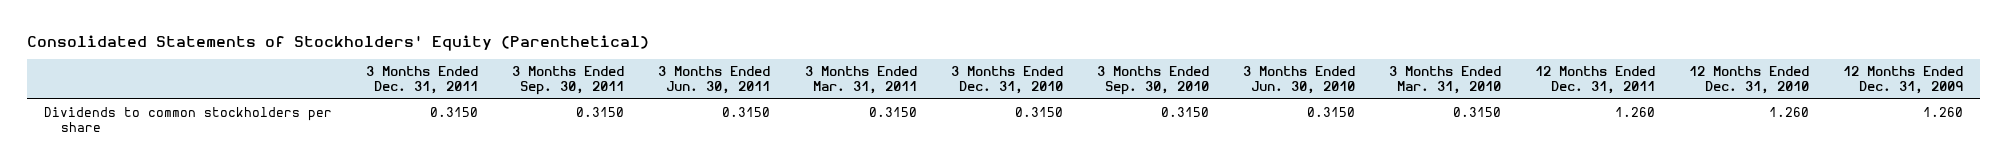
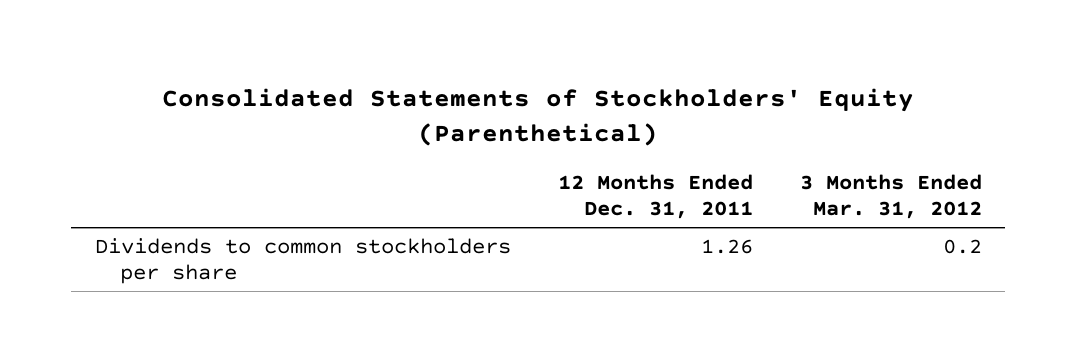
- | 3 Months Ended Dec. 31, 2011 | 3 Months Ended Sep. 30, 2011 | 3 Months Ended Jun. 30, 2011 | 3 Months Ended Mar. 31, 2011 | 3 Months Ended Dec. 31, 2010 | 3 Months Ended Sep. 30, 2010 | 3 Months Ended Jun. 30, 2010 | 3 Months Ended Mar. 31, 2010 | 12 Months Ended Dec. 31, 2011 | 12 Months Ended Dec. 31, 2010 | 12 Months Ended Dec. 31, 2009
+ | 12 Months Ended Dec. 31, 2011 | 3 Months Ended Mar. 31, 2012
- Dividends to common stockholders per share | 0.3150 | 0.3150 | 0.3150 | 0.3150 | 0.3150 | 0.3150 | 0.3150 | 0.3150 | 1.260 | 1.260 | 1.260
+ Dividends to common stockholders per share | 1.26 | 0.2

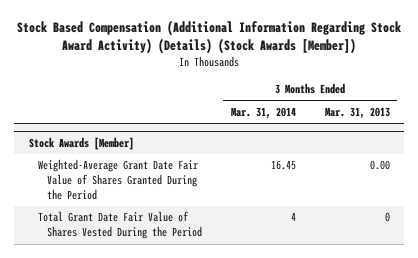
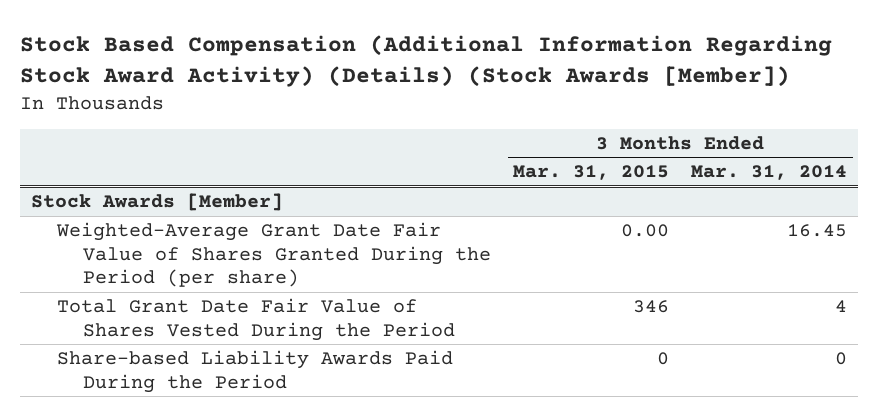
- | 3 Months Ended Mar. 31, 2014 | 3 Months Ended Mar. 31, 2013
+ | 3 Months Ended Mar. 31, 2015 | 3 Months Ended Mar. 31, 2014
@ Stock Awards [Member]
- Weighted-Average Grant Date Fair Value of Shares Granted During the Period | 16.45 | 0.00
+ Weighted-Average Grant Date Fair Value of Shares Granted During the Period (per share) | 0.00 | 16.45
+ Share-based Liability Awards Paid During the Period | 0 | 0

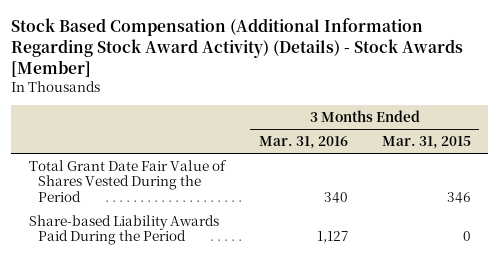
- Stock Based Compensation (Additional Information Regarding Stock Award Activity) (Details) (Stock Awards [Member])
+ Stock Based Compensation (Additional Information Regarding Stock Award Activity) (Details) - Stock Awards [Member]
- | 3 Months Ended Mar. 31, 2015 | 3 Months Ended Mar. 31, 2014
+ | 3 Months Ended Mar. 31, 2016 | 3 Months Ended Mar. 31, 2015
- Stock Awards [Member]
- Weighted-Average Grant Date Fair Value of Shares Granted During the Period (per share) | 0.00 | 16.45

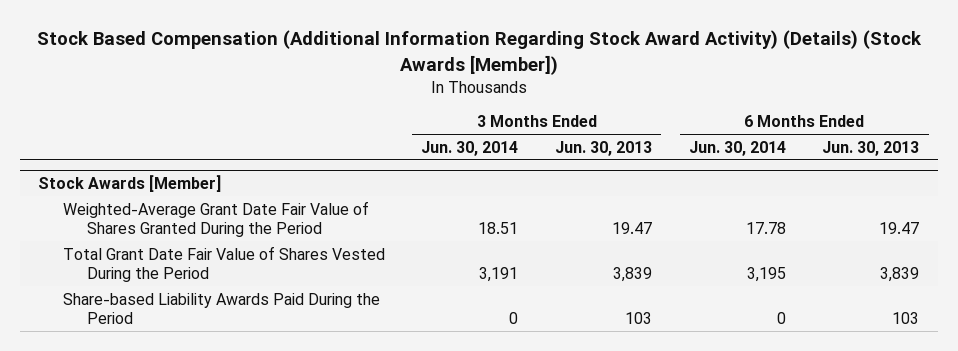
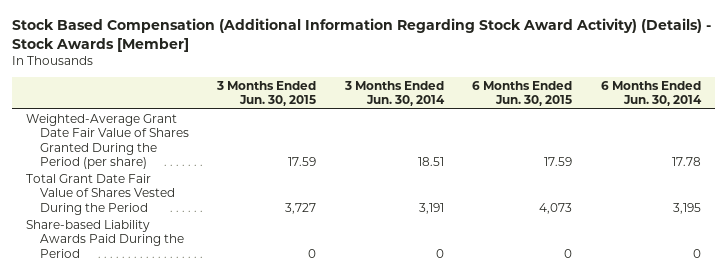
- Stock Based Compensation (Additional Information Regarding Stock Award Activity) (Details) (Stock Awards [Member])
+ Stock Based Compensation (Additional Information Regarding Stock Award Activity) (Details) - Stock Awards [Member]
- | 3 Months Ended Jun. 30, 2014 | 3 Months Ended Jun. 30, 2013 | 6 Months Ended Jun. 30, 2014 | 6 Months Ended Jun. 30, 2013
+ | 3 Months Ended Jun. 30, 2015 | 3 Months Ended Jun. 30, 2014 | 6 Months Ended Jun. 30, 2015 | 6 Months Ended Jun. 30, 2014
- Stock Awards [Member]
- Weighted-Average Grant Date Fair Value of Shares Granted During the Period | 18.51 | 19.47 | 17.78 | 19.47
+ Weighted-Average Grant Date Fair Value of Shares Granted During the Period (per share) | 17.59 | 18.51 | 17.59 | 17.78

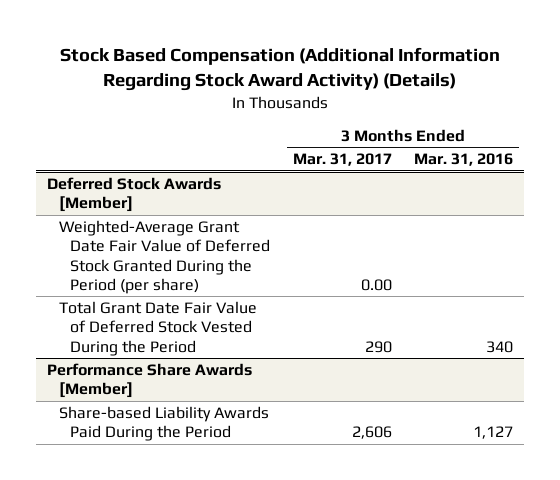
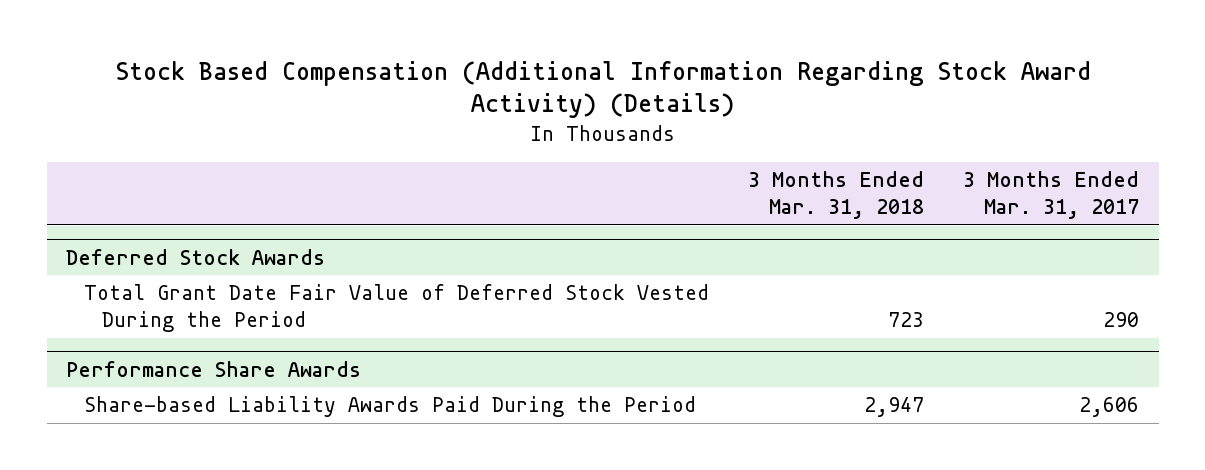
- | 3 Months Ended Mar. 31, 2017 | 3 Months Ended Mar. 31, 2016
+ | 3 Months Ended Mar. 31, 2018 | 3 Months Ended Mar. 31, 2017
- Deferred Stock Awards [Member]
- Weighted-Average Grant Date Fair Value of Deferred Stock Granted During the Period (per share) | 0.00 |
+ Deferred Stock Awards
- Performance Share Awards [Member]
+ Performance Share Awards

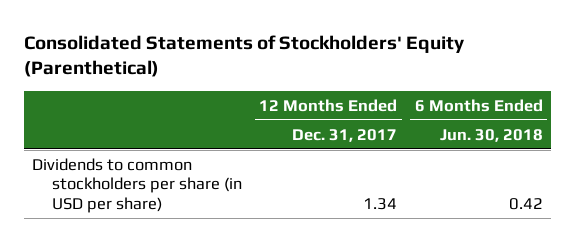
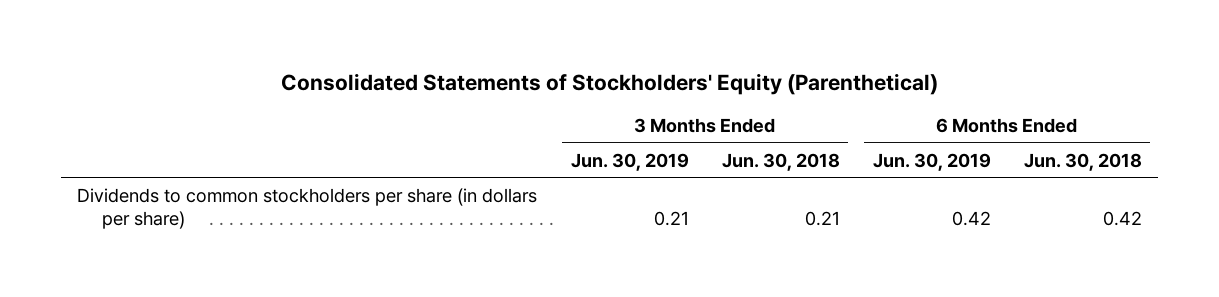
- | 12 Months Ended Dec. 31, 2017 | 6 Months Ended Jun. 30, 2018
+ | 3 Months Ended Jun. 30, 2019 | 3 Months Ended Jun. 30, 2018 | 6 Months Ended Jun. 30, 2019 | 6 Months Ended Jun. 30, 2018
- Dividends to common stockholders per share (in USD per share) | 1.34 | 0.42
+ Dividends to common stockholders per share (in dollars per share) | 0.21 | 0.21 | 0.42 | 0.42

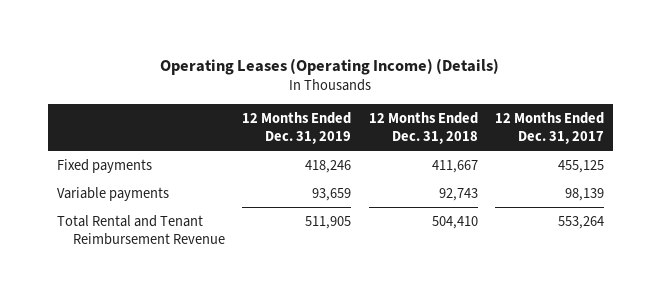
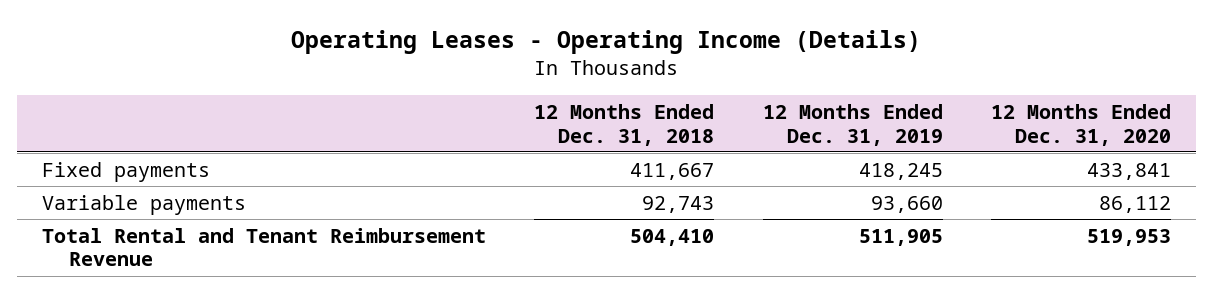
- Operating Leases (Operating Income) (Details)
+ Operating Leases - Operating Income (Details)
- | 12 Months Ended Dec. 31, 2019 | 12 Months Ended Dec. 31, 2018 | 12 Months Ended Dec. 31, 2017
+ | 12 Months Ended Dec. 31, 2018 | 12 Months Ended Dec. 31, 2019 | 12 Months Ended Dec. 31, 2020
- Fixed payments | 418,246 | 411,667 | 455,125
- Variable payments | 93,659 | 92,743 | 98,139
+ Fixed payments | 411,667 | 418,245 | 433,841
+ Variable payments | 92,743 | 93,660 | 86,112

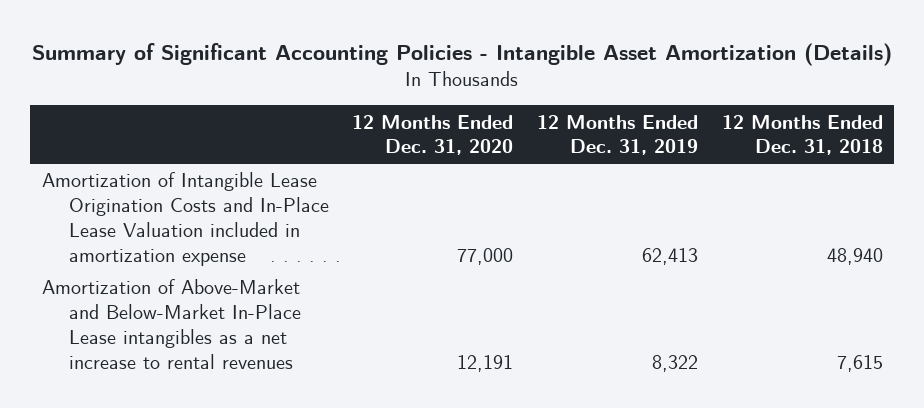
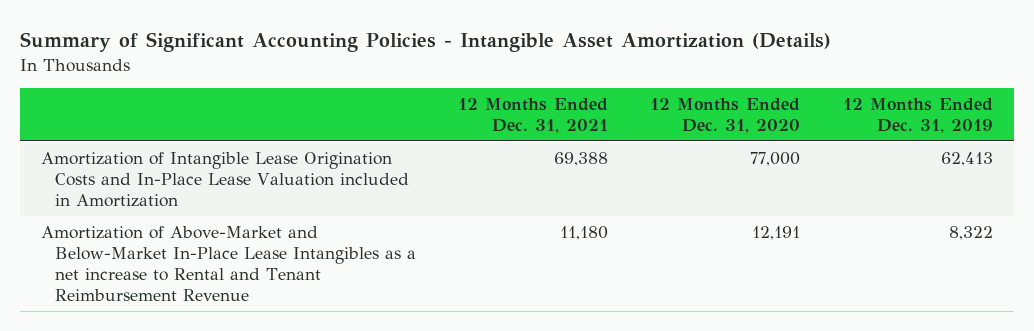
- | 12 Months Ended Dec. 31, 2020 | 12 Months Ended Dec. 31, 2019 | 12 Months Ended Dec. 31, 2018
+ | 12 Months Ended Dec. 31, 2021 | 12 Months Ended Dec. 31, 2020 | 12 Months Ended Dec. 31, 2019
- Amortization of Intangible Lease Origination Costs and In-Place Lease Valuation included in amortization expense | 77,000 | 62,413 | 48,940
- Amortization of Above-Market and Below-Market In-Place Lease intangibles as a net increase to rental revenues | 12,191 | 8,322 | 7,615
+ Amortization of Intangible Lease Origination Costs and In-Place Lease Valuation included in Amortization | 69,388 | 77,000 | 62,413
+ Amortization of Above-Market and Below-Market In-Place Lease Intangibles as a net increase to Rental and Tenant Reimbursement Revenue | 11,180 | 12,191 | 8,322

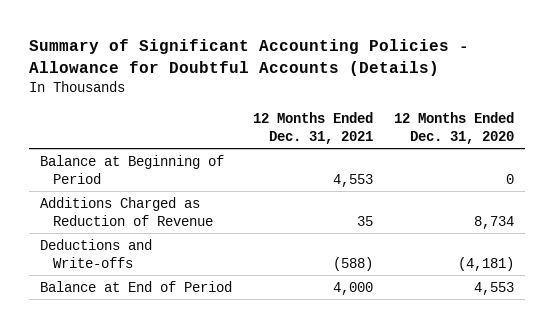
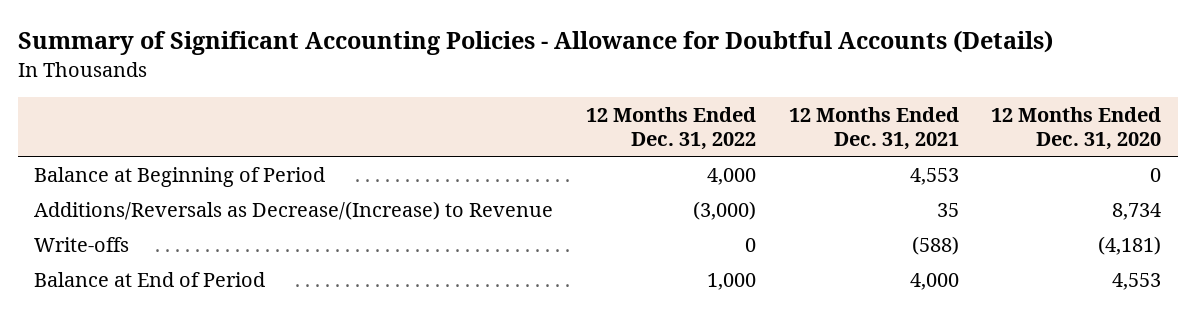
- | 12 Months Ended Dec. 31, 2021 | 12 Months Ended Dec. 31, 2020
+ | 12 Months Ended Dec. 31, 2022 | 12 Months Ended Dec. 31, 2021 | 12 Months Ended Dec. 31, 2020
- Additions Charged as Reduction of Revenue | 35 | 8,734
- Deductions and Write-offs | (588) | (4,181)
+ Additions/Reversals as Decrease/(Increase) to Revenue | (3,000) | 35 | 8,734
+ Write-offs | 0 | (588) | (4,181)

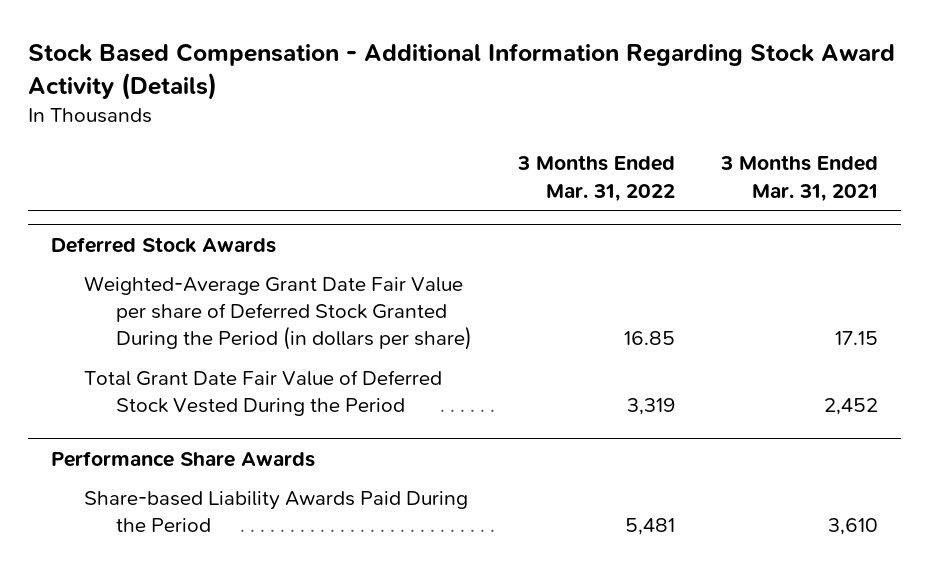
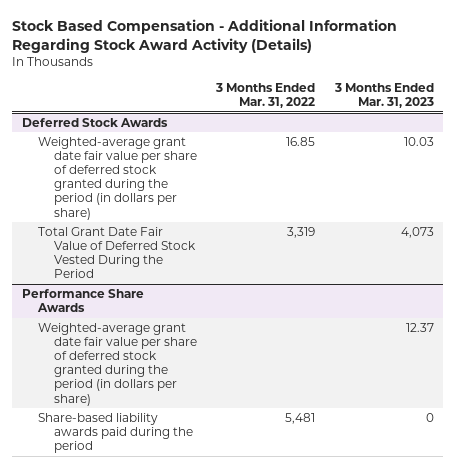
- | 3 Months Ended Mar. 31, 2022 | 3 Months Ended Mar. 31, 2021
+ | 3 Months Ended Mar. 31, 2022 | 3 Months Ended Mar. 31, 2023
@ Deferred Stock Awards
- Weighted-Average Grant Date Fair Value per share of Deferred Stock Granted During the Period (in dollars per share) | 16.85 | 17.15
+ Weighted-average grant date fair value per share of deferred stock granted during the period (in dollars per share) | 16.85 | 10.03
@ Performance Share Awards
- Share-based Liability Awards Paid During the Period | 5,481 | 3,610
+ Weighted-average grant date fair value per share of deferred stock granted during the period (in dollars per share) | | 12.37
+ Share-based liability awards paid during the period | 5,481 | 0

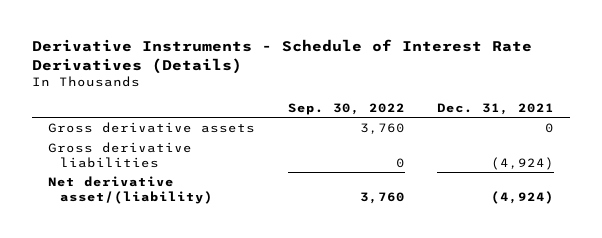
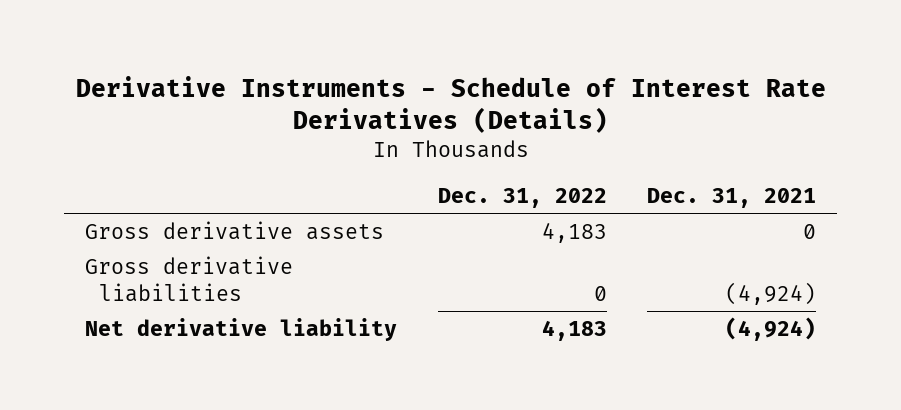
- | Sep. 30, 2022 | Dec. 31, 2021
+ | Dec. 31, 2022 | Dec. 31, 2021
- Net derivative asset/(liability) | 3,760 | (4,924)
+ Net derivative liability | 4,183 | (4,924)

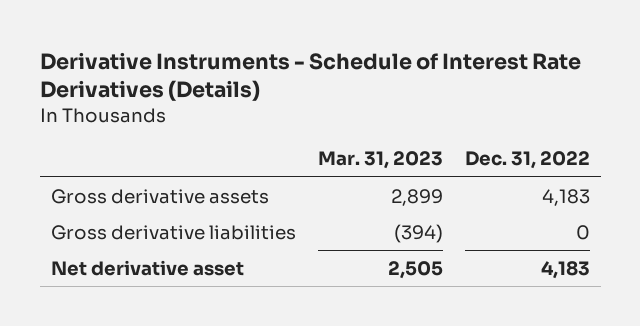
- | Dec. 31, 2022 | Dec. 31, 2021
+ | Mar. 31, 2023 | Dec. 31, 2022
- Net derivative liability | 4,183 | (4,924)
+ Net derivative asset | 2,505 | 4,183

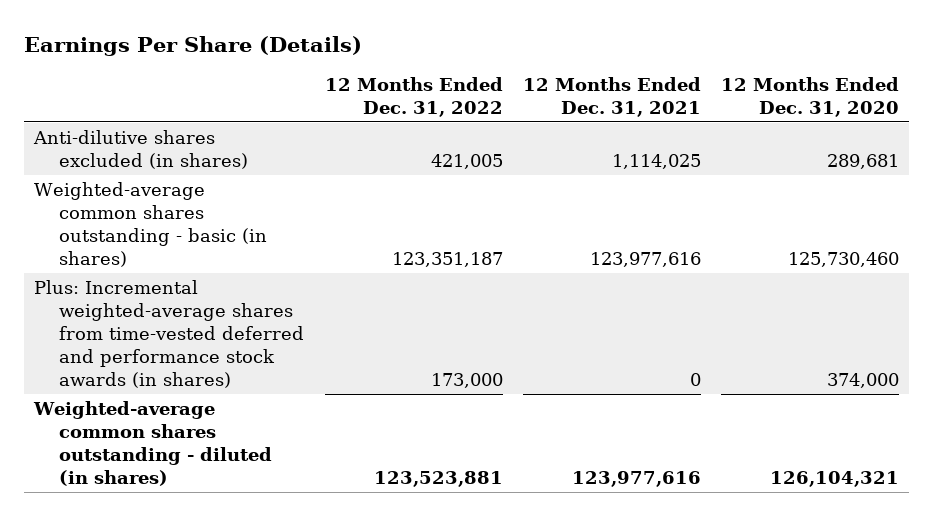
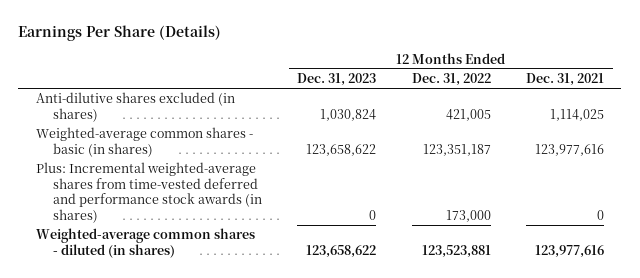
- | 12 Months Ended Dec. 31, 2022 | 12 Months Ended Dec. 31, 2021 | 12 Months Ended Dec. 31, 2020
+ | 12 Months Ended Dec. 31, 2023 | 12 Months Ended Dec. 31, 2022 | 12 Months Ended Dec. 31, 2021
- Weighted-average common shares outstanding - basic (in shares) | 123,351,187 | 123,977,616 | 125,730,460
+ Weighted-average common shares - basic (in shares) | 123,658,622 | 123,351,187 | 123,977,616
- Weighted-average common shares outstanding - diluted (in shares) | 123,523,881 | 123,977,616 | 126,104,321
+ Weighted-average common shares - diluted (in shares) | 123,658,622 | 123,523,881 | 123,977,616

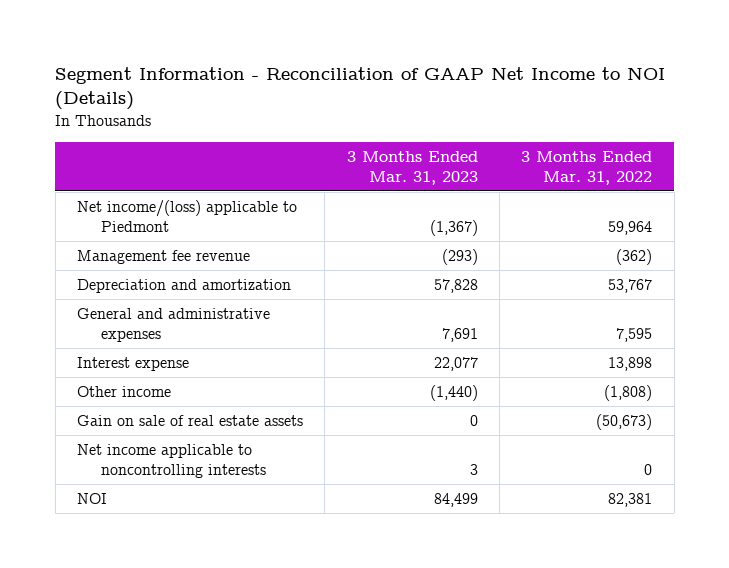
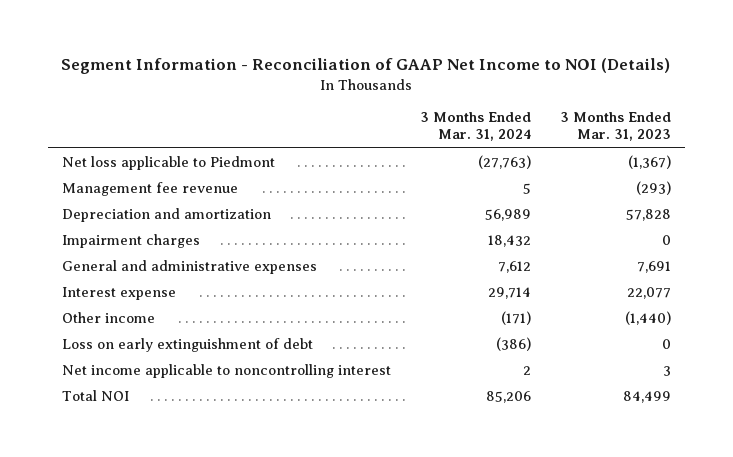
- | 3 Months Ended Mar. 31, 2023 | 3 Months Ended Mar. 31, 2022
+ | 3 Months Ended Mar. 31, 2024 | 3 Months Ended Mar. 31, 2023
- Net income/(loss) applicable to Piedmont | (1,367) | 59,964
+ Net loss applicable to Piedmont | (27,763) | (1,367)
+ Impairment charges | 18,432 | 0
- Gain on sale of real estate assets | 0 | (50,673)
- Net income applicable to noncontrolling interests | 3 | 0
- NOI | 84,499 | 82,381
+ Loss on early extinguishment of debt | (386) | 0
+ Net income applicable to noncontrolling interest | 2 | 3
+ Total NOI | 85,206 | 84,499

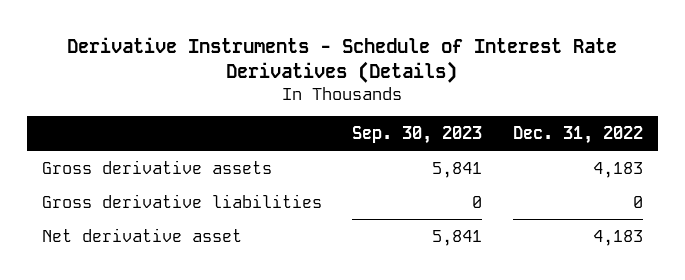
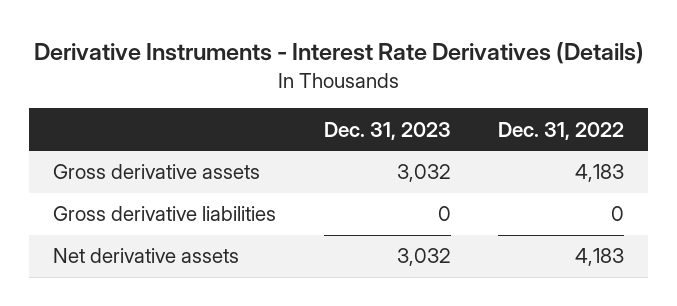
- Derivative Instruments - Schedule of Interest Rate Derivatives (Details)
+ Derivative Instruments - Interest Rate Derivatives (Details)
- | Sep. 30, 2023 | Dec. 31, 2022
+ | Dec. 31, 2023 | Dec. 31, 2022
- Net derivative asset | 5,841 | 4,183
+ Net derivative assets | 3,032 | 4,183

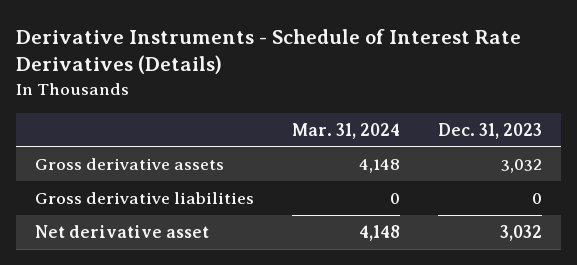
- Derivative Instruments - Interest Rate Derivatives (Details)
+ Derivative Instruments - Schedule of Interest Rate Derivatives (Details)
- | Dec. 31, 2023 | Dec. 31, 2022
+ | Mar. 31, 2024 | Dec. 31, 2023
- Net derivative assets | 3,032 | 4,183
+ Net derivative asset | 4,148 | 3,032

